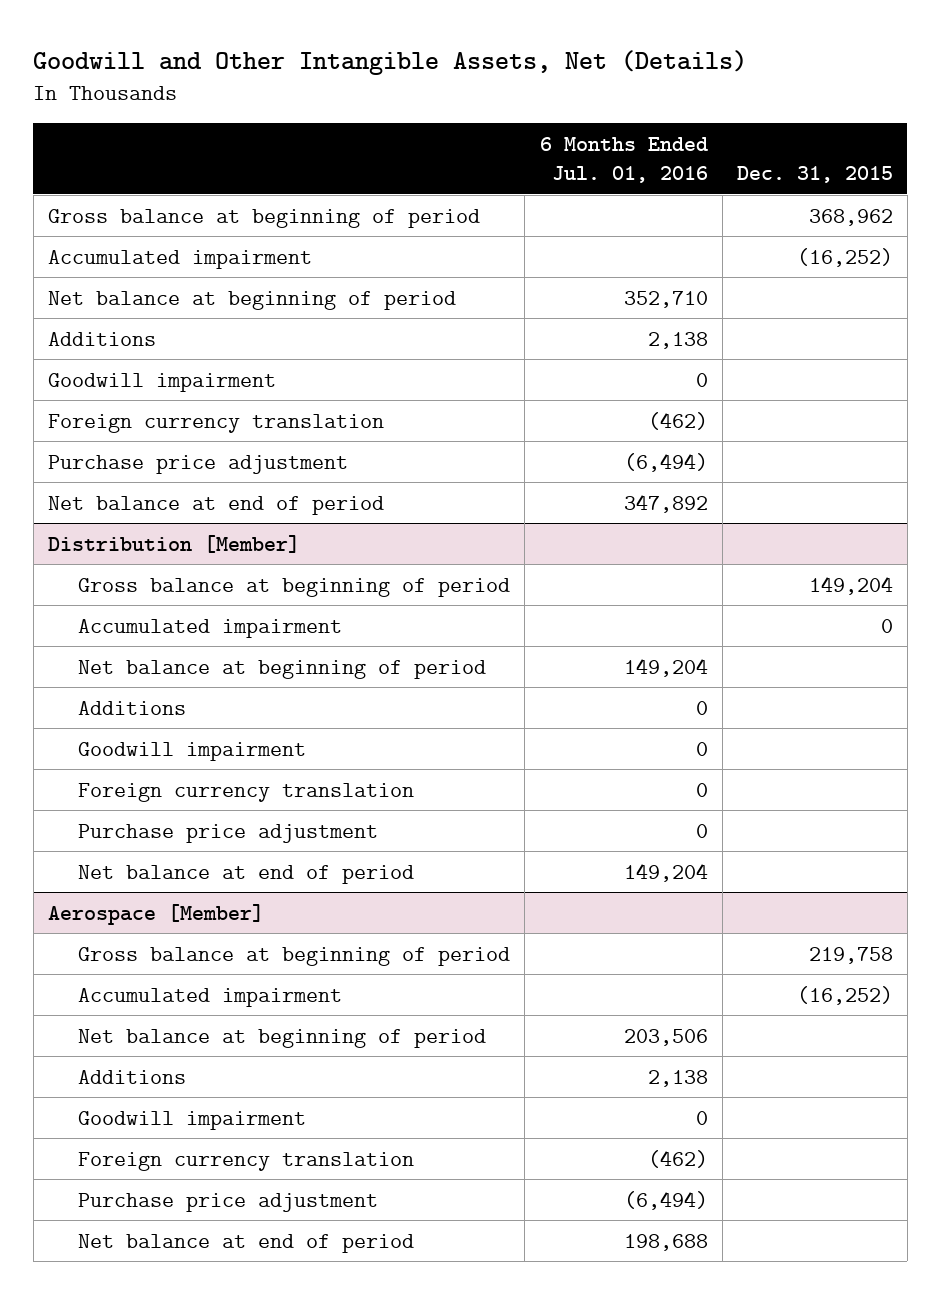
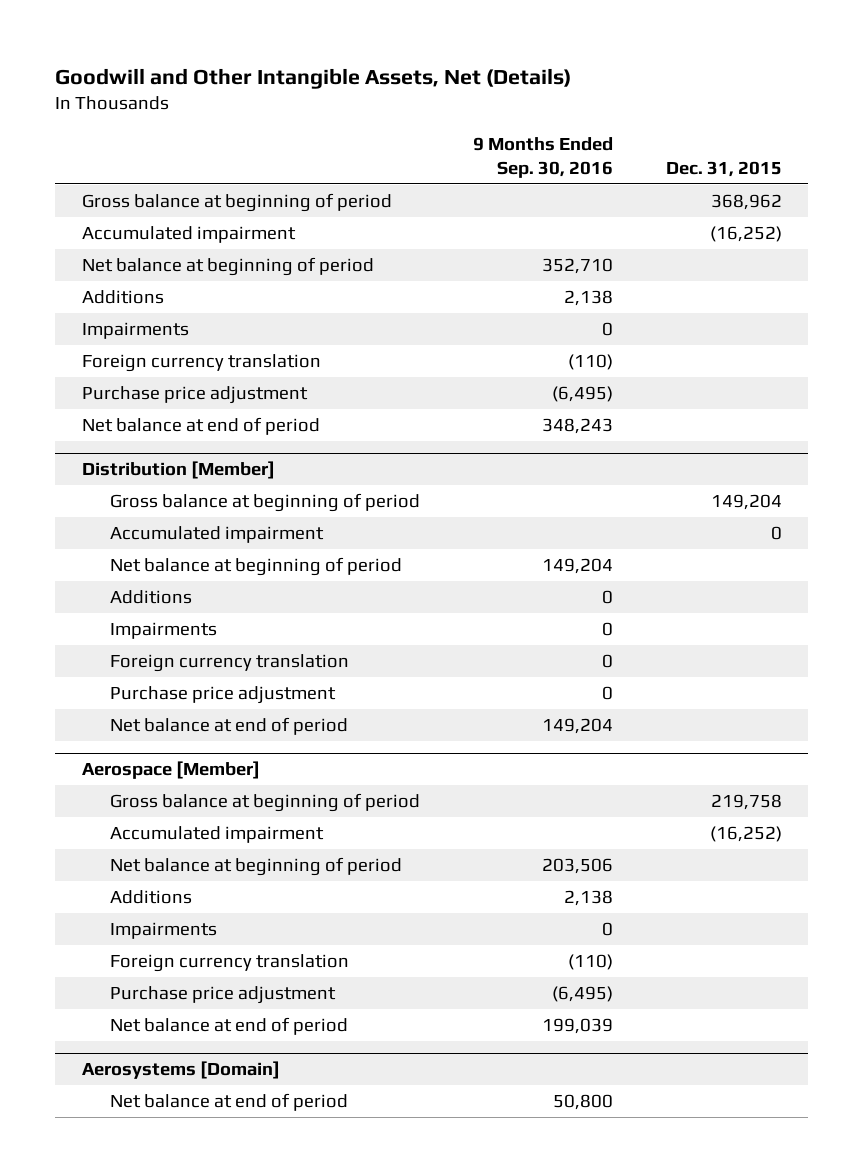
- | 6 Months Ended Jul. 01, 2016 | Dec. 31, 2015
+ | 9 Months Ended Sep. 30, 2016 | Dec. 31, 2015
- Goodwill impairment | 0 |
+ Impairments | 0 |
@ Distribution [Member]
- Goodwill impairment | 0 |
+ Impairments | 0 |
@ Aerospace [Member]
- Goodwill impairment | 0 |
+ Impairments | 0 |
+ Aerosystems [Domain]
+ Net balance at end of period | 50,800 |

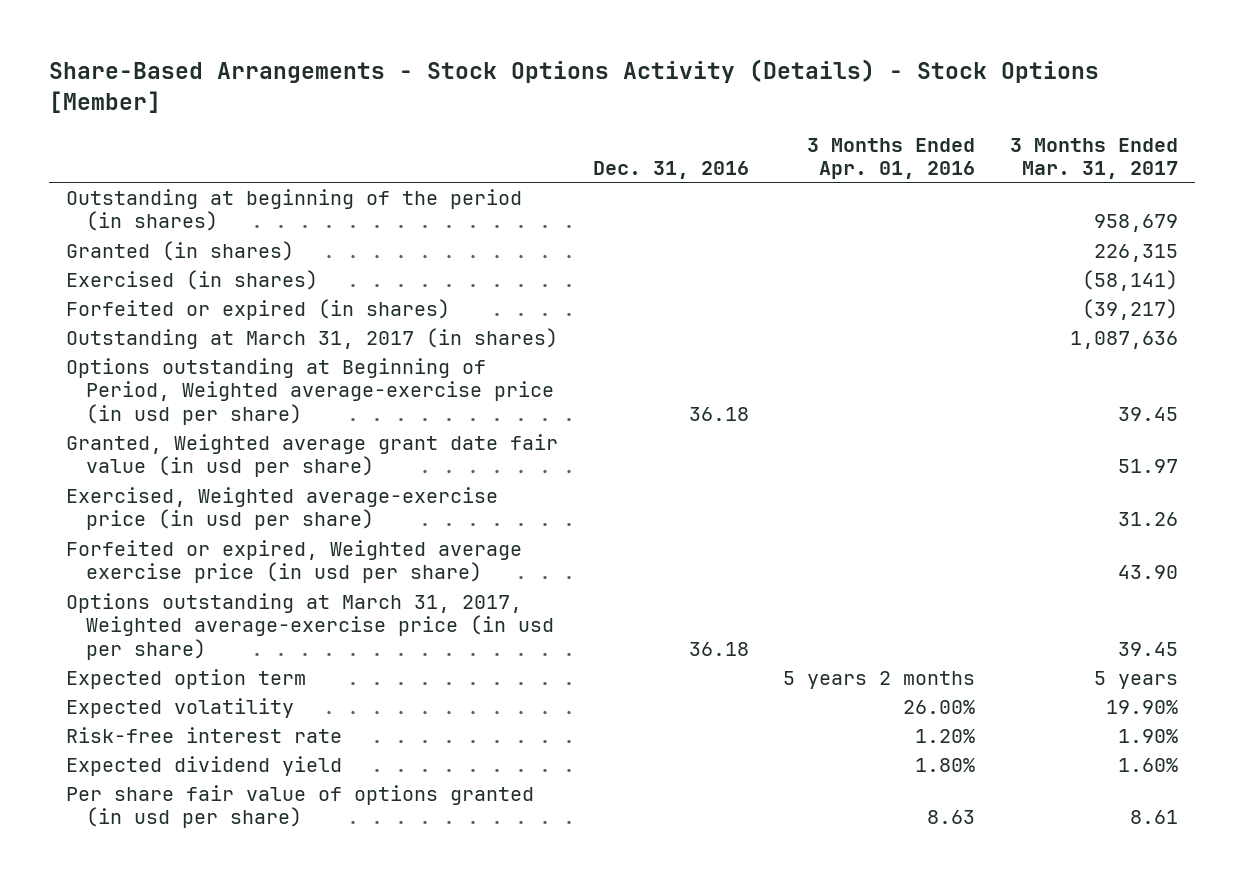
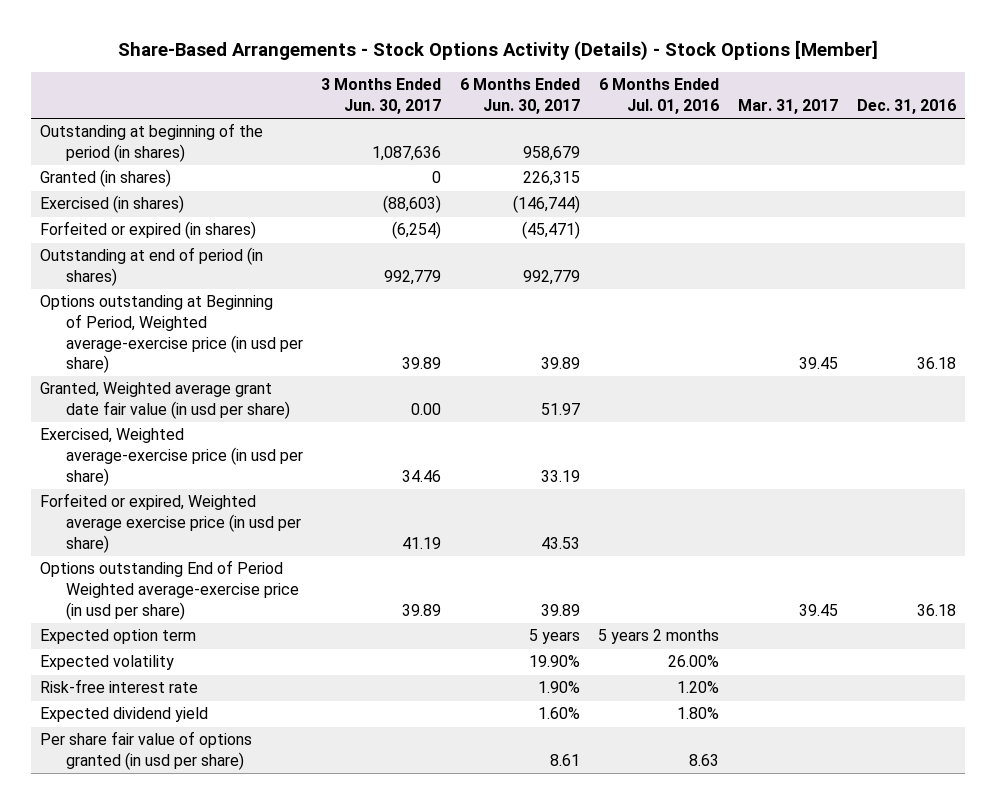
- | Dec. 31, 2016 | 3 Months Ended Apr. 01, 2016 | 3 Months Ended Mar. 31, 2017
+ | 3 Months Ended Jun. 30, 2017 | 6 Months Ended Jun. 30, 2017 | 6 Months Ended Jul. 01, 2016 | Mar. 31, 2017 | Dec. 31, 2016
- Outstanding at March 31, 2017 (in shares) | | | 1,087,636
+ Outstanding at end of period (in shares) | 992,779 | 992,779 | | |
- Options outstanding at March 31, 2017, Weighted average-exercise price (in usd per share) | 36.18 | | 39.45
+ Options outstanding End of Period Weighted average-exercise price (in usd per share) | 39.89 | 39.89 | | 39.45 | 36.18

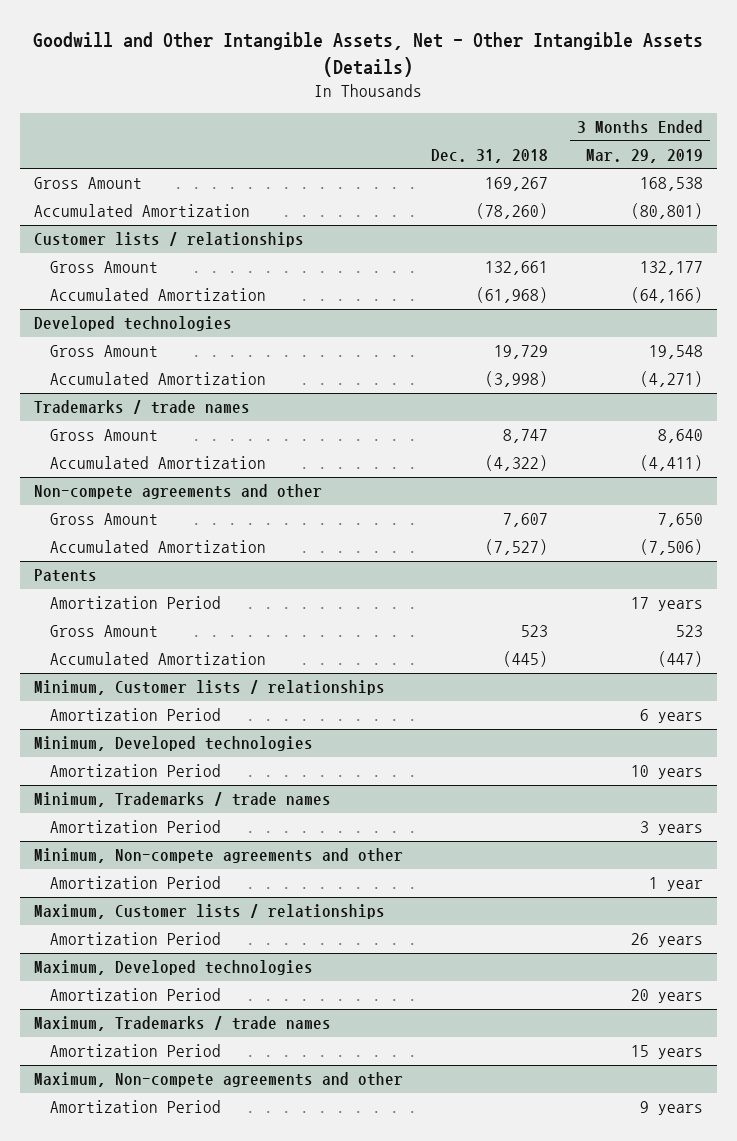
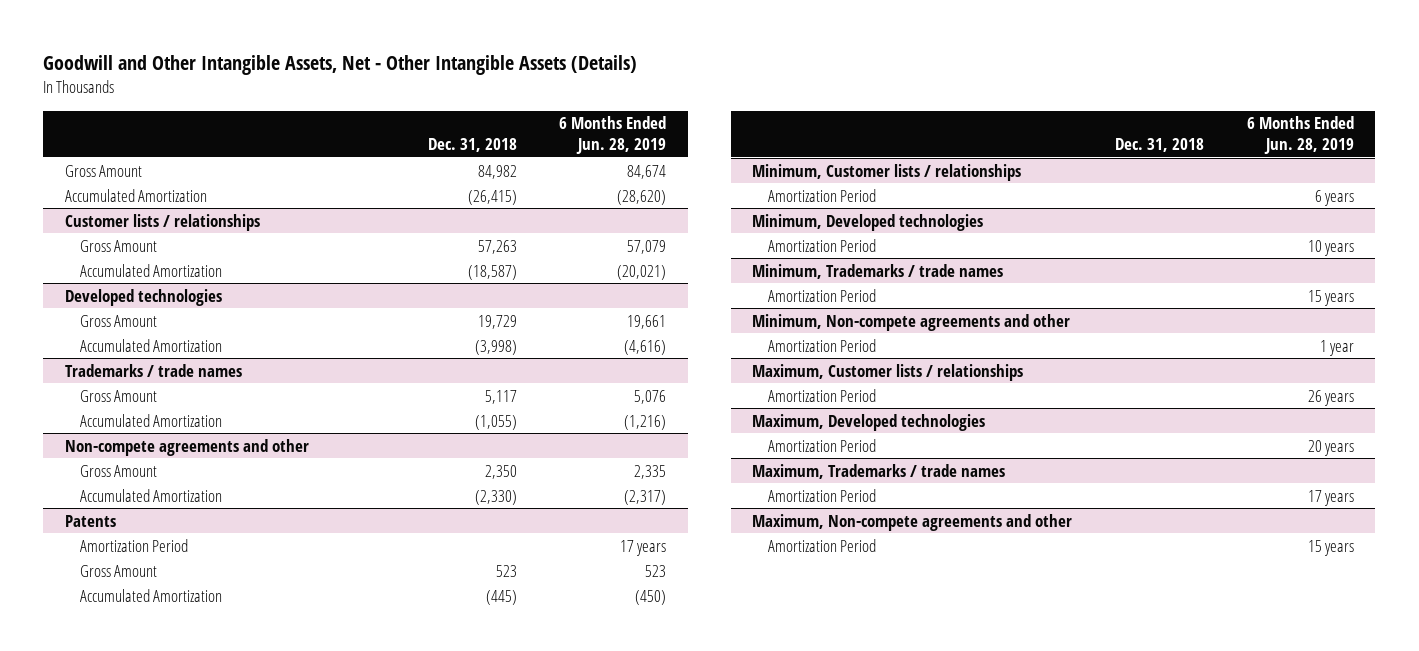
- | Dec. 31, 2018 | 3 Months Ended Mar. 29, 2019
+ | Dec. 31, 2018 | 6 Months Ended Jun. 28, 2019
- Gross Amount | 169,267 | 168,538
- Accumulated Amortization | (78,260) | (80,801)
+ Gross Amount | 84,982 | 84,674
+ Accumulated Amortization | (26,415) | (28,620)
@ Customer lists / relationships
- Gross Amount | 132,661 | 132,177
- Accumulated Amortization | (61,968) | (64,166)
+ Gross Amount | 57,263 | 57,079
+ Accumulated Amortization | (18,587) | (20,021)
@ Trademarks / trade names
- Gross Amount | 8,747 | 8,640
- Accumulated Amortization | (4,322) | (4,411)
+ Gross Amount | 5,117 | 5,076
+ Accumulated Amortization | (1,055) | (1,216)
@ Non-compete agreements and other
- Gross Amount | 7,607 | 7,650
- Accumulated Amortization | (7,527) | (7,506)
+ Gross Amount | 2,350 | 2,335
+ Accumulated Amortization | (2,330) | (2,317)

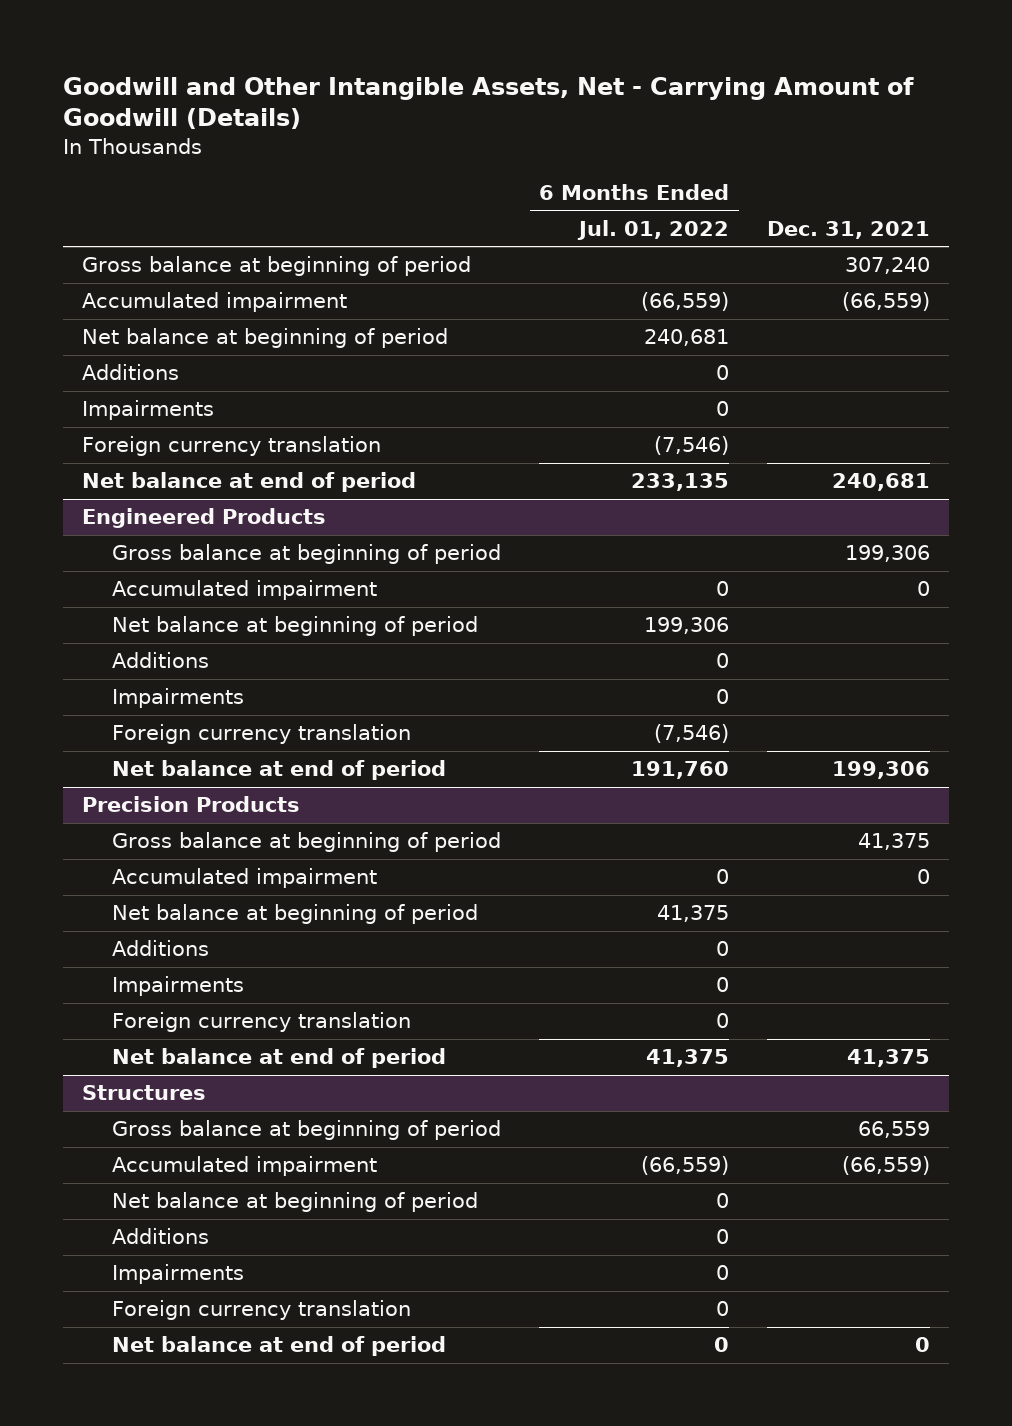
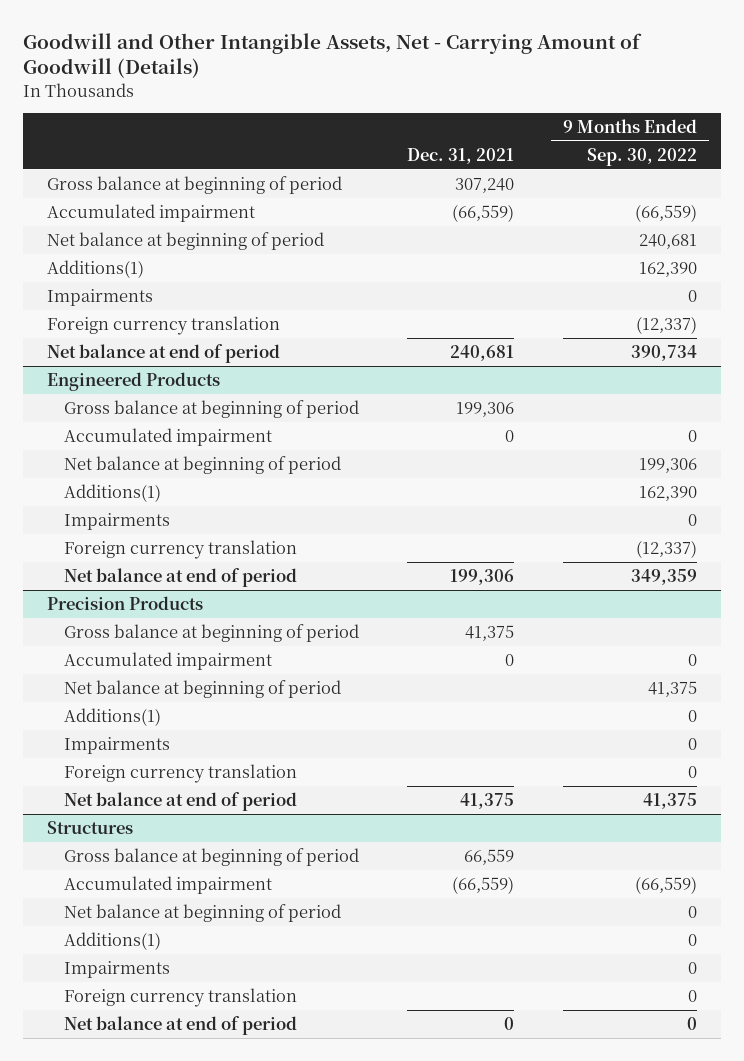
- | 6 Months Ended Jul. 01, 2022 | Dec. 31, 2021
+ | Dec. 31, 2021 | 9 Months Ended Sep. 30, 2022
- Additions | 0 |
+ Additions(1) | | 162,390
@ Engineered Products
- Additions | 0 |
+ Additions(1) | | 162,390
@ Precision Products
- Additions | 0 |
+ Additions(1) | | 0
@ Structures
- Additions | 0 |
+ Additions(1) | | 0

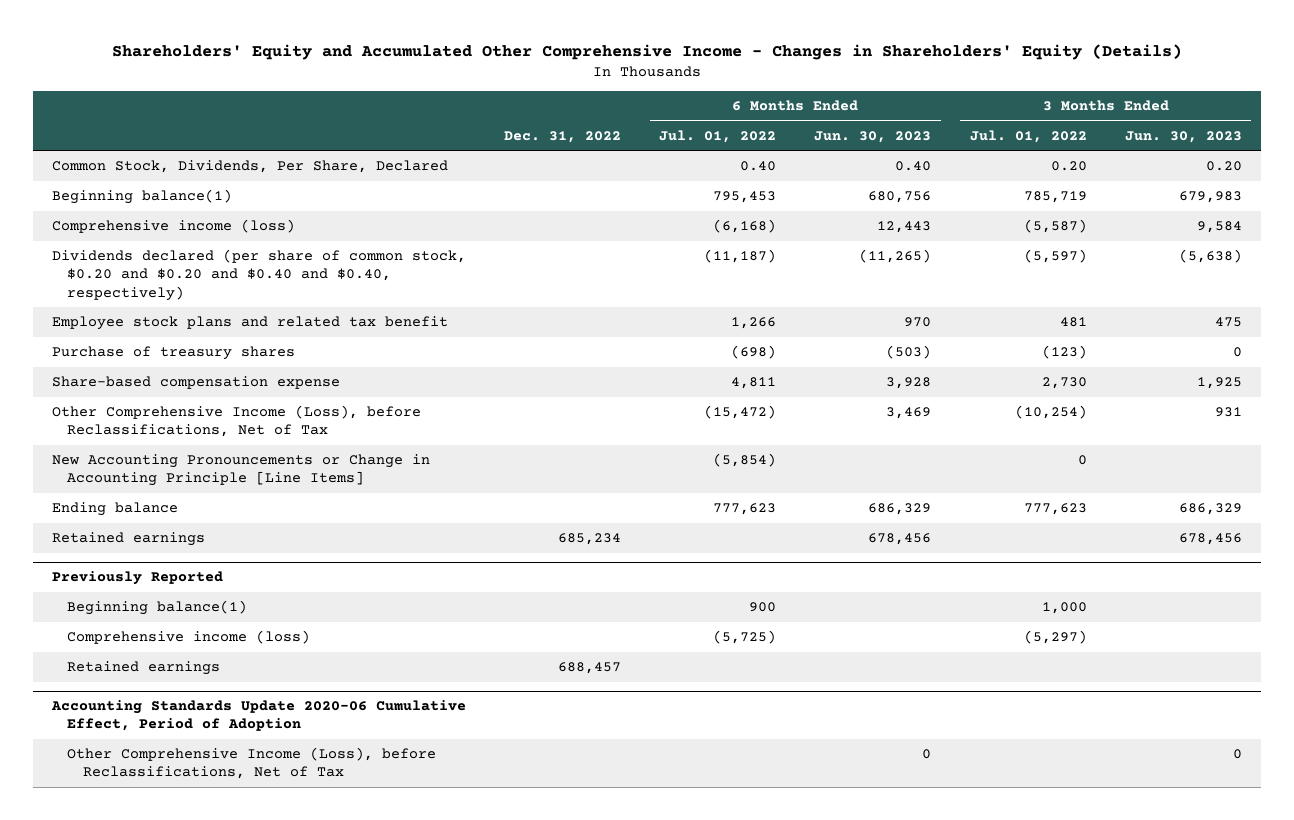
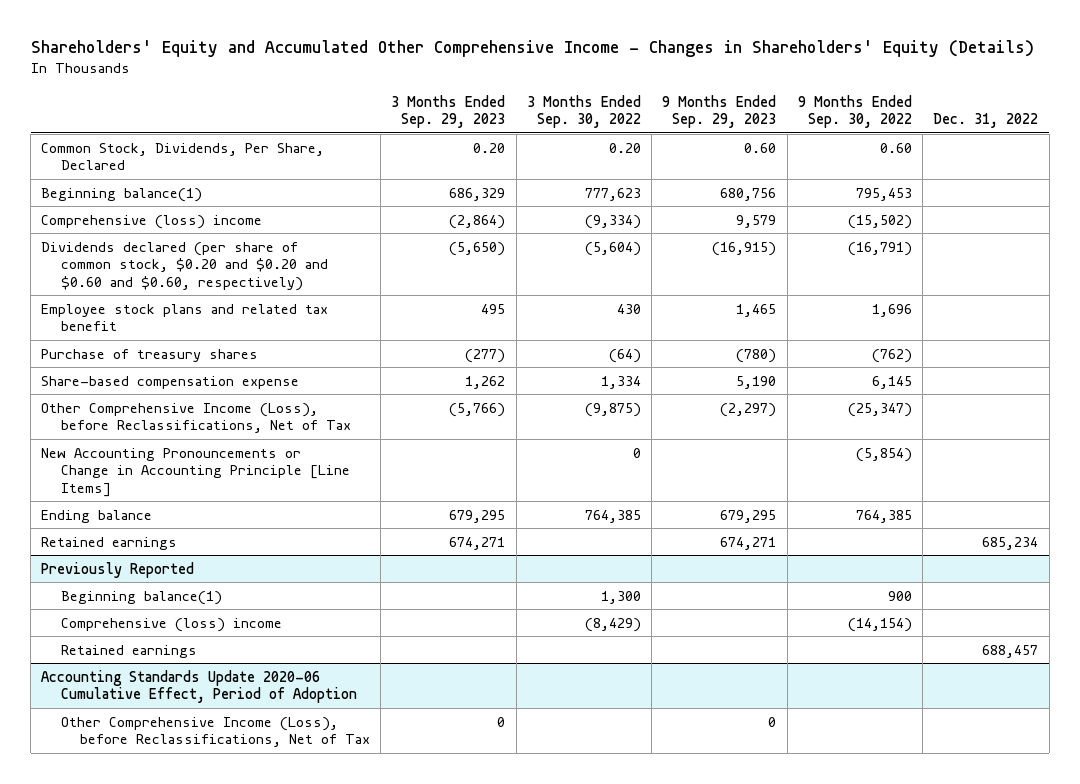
- | Dec. 31, 2022 | 6 Months Ended Jul. 01, 2022 | 6 Months Ended Jun. 30, 2023 | 3 Months Ended Jul. 01, 2022 | 3 Months Ended Jun. 30, 2023
+ | 3 Months Ended Sep. 29, 2023 | 3 Months Ended Sep. 30, 2022 | 9 Months Ended Sep. 29, 2023 | 9 Months Ended Sep. 30, 2022 | Dec. 31, 2022
- Comprehensive income (loss) | | (6,168) | 12,443 | (5,587) | 9,584
- Dividends declared (per share of common stock, $0.20 and $0.20 and $0.40 and $0.40, respectively) | | (11,187) | (11,265) | (5,597) | (5,638)
+ Comprehensive (loss) income | (2,864) | (9,334) | 9,579 | (15,502) |
+ Dividends declared (per share of common stock, $0.20 and $0.20 and $0.60 and $0.60, respectively) | (5,650) | (5,604) | (16,915) | (16,791) |
@ Previously Reported
- Comprehensive income (loss) | | (5,725) | | (5,297) |
+ Comprehensive (loss) income | | (8,429) | | (14,154) |

